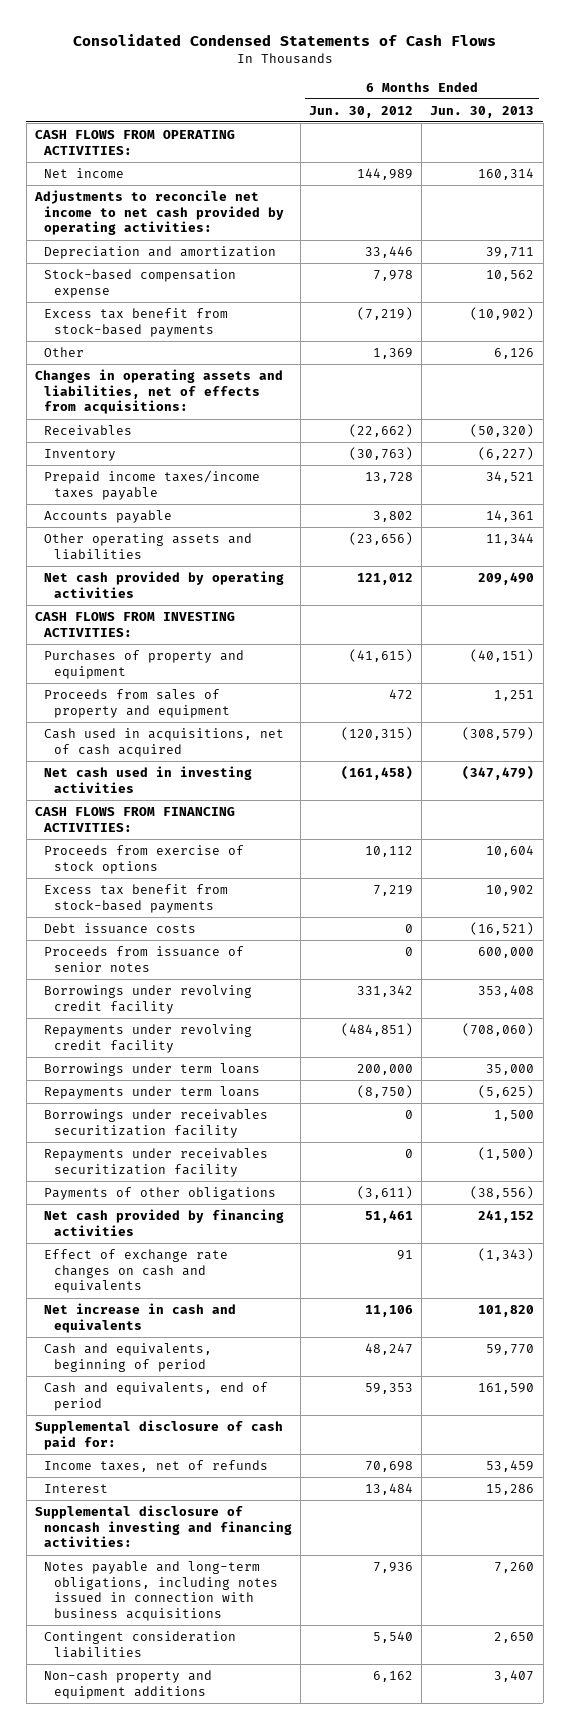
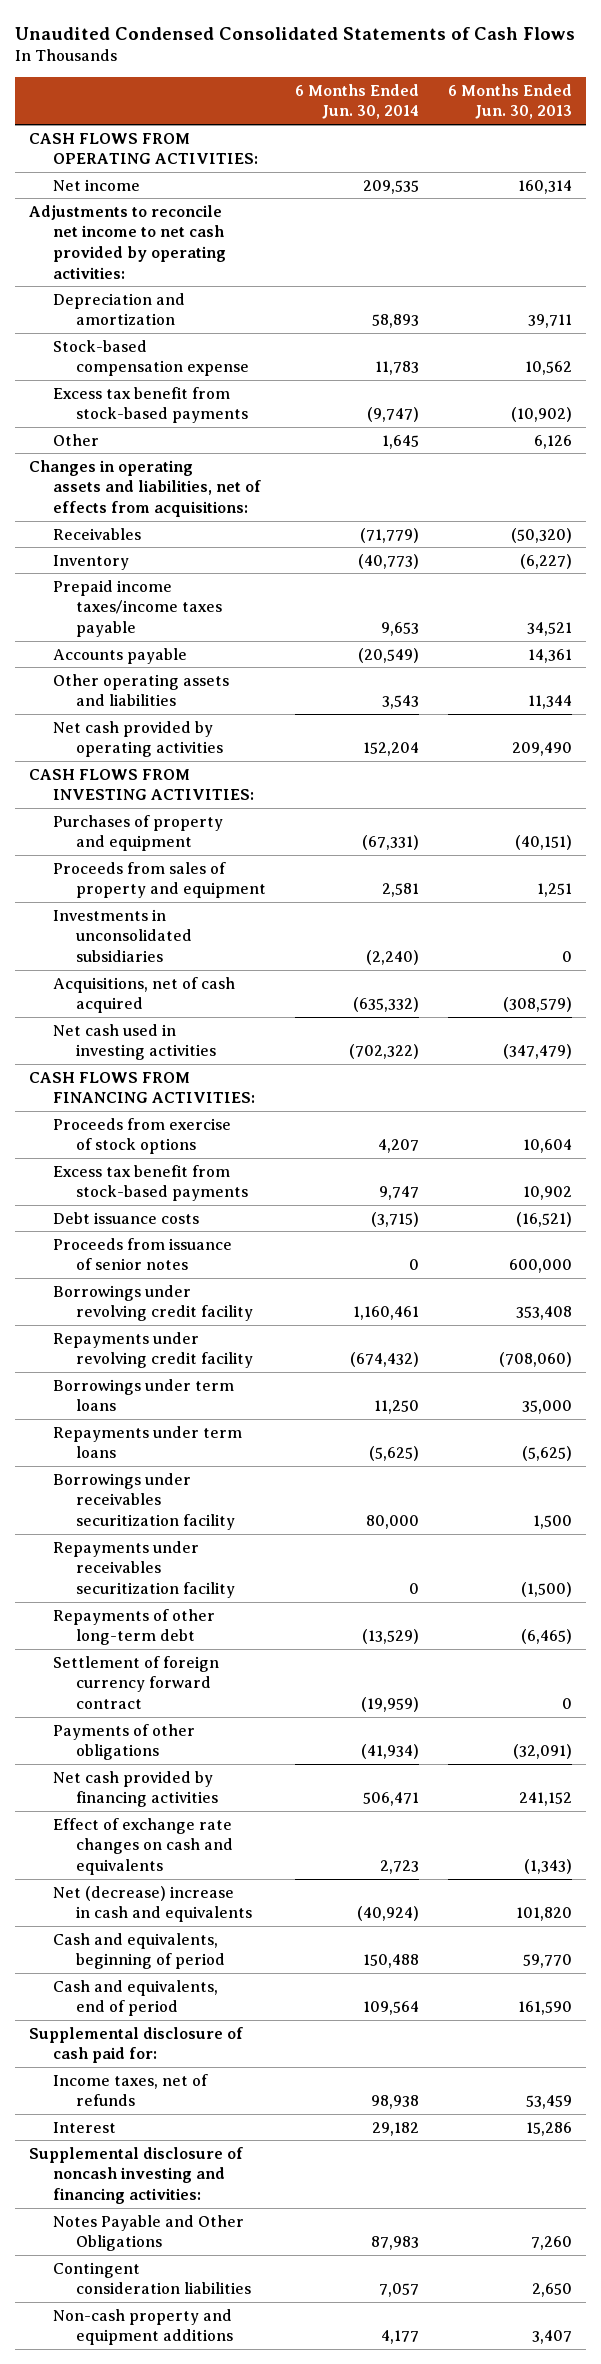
- Consolidated Condensed Statements of Cash Flows
+ Unaudited Condensed Consolidated Statements of Cash Flows
- | 6 Months Ended Jun. 30, 2012 | 6 Months Ended Jun. 30, 2013
+ | 6 Months Ended Jun. 30, 2014 | 6 Months Ended Jun. 30, 2013
- Cash used in acquisitions, net of cash acquired | (120,315) | (308,579)
+ Investments in unconsolidated subsidiaries | (2,240) | 0
+ Acquisitions, net of cash acquired | (635,332) | (308,579)
- Payments of other obligations | (3,611) | (38,556)
+ Repayments of other long-term debt | (13,529) | (6,465)
+ Settlement of foreign currency forward contract | (19,959) | 0
+ Payments of other obligations | (41,934) | (32,091)
- Net increase in cash and equivalents | 11,106 | 101,820
+ Net (decrease) increase in cash and equivalents | (40,924) | 101,820
- Notes payable and long-term obligations, including notes issued in connection with business acquisitions | 7,936 | 7,260
+ Notes Payable and Other Obligations | 87,983 | 7,260

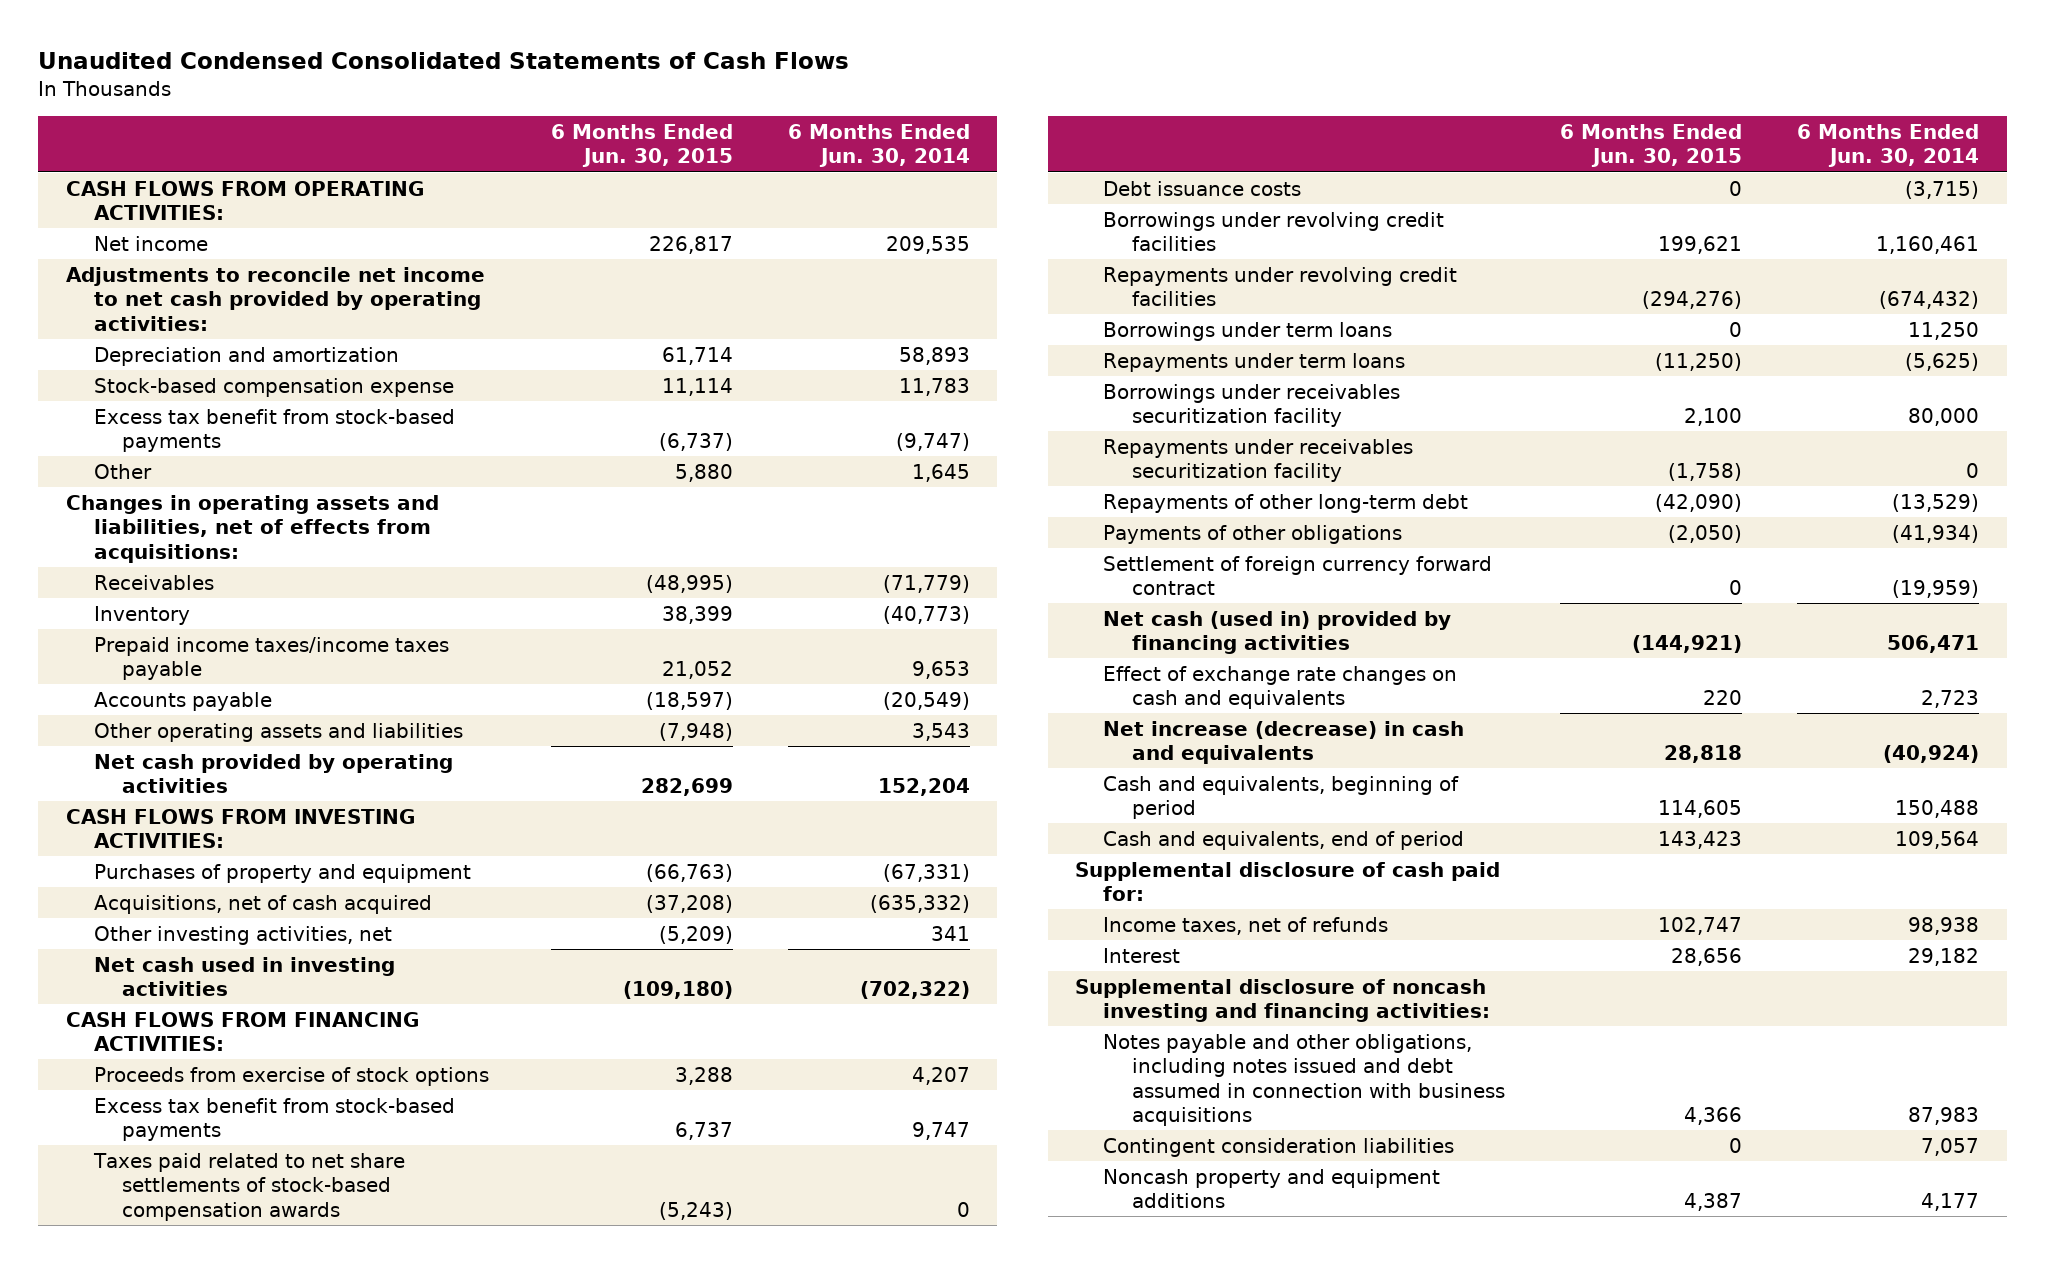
- | 6 Months Ended Jun. 30, 2014 | 6 Months Ended Jun. 30, 2013
+ | 6 Months Ended Jun. 30, 2015 | 6 Months Ended Jun. 30, 2014
- Proceeds from sales of property and equipment | 2,581 | 1,251
- Investments in unconsolidated subsidiaries | (2,240) | 0
+ Other investing activities, net | (5,209) | 341
+ Taxes paid related to net share settlements of stock-based compensation awards | (5,243) | 0
- Proceeds from issuance of senior notes | 0 | 600,000
- Borrowings under revolving credit facility | 1,160,461 | 353,408
- Repayments under revolving credit facility | (674,432) | (708,060)
+ Borrowings under revolving credit facilities | 199,621 | 1,160,461
+ Repayments under revolving credit facilities | (294,276) | (674,432)
- Net cash provided by financing activities | 506,471 | 241,152
moved down: Settlement of foreign currency forward contract | 0 | (19,959)
+ Net cash (used in) provided by financing activities | (144,921) | 506,471
- Net (decrease) increase in cash and equivalents | (40,924) | 101,820
+ Net increase (decrease) in cash and equivalents | 28,818 | (40,924)
- Notes Payable and Other Obligations | 87,983 | 7,260
+ Notes payable and other obligations, including notes issued and debt assumed in connection with business acquisitions | 4,366 | 87,983
- Non-cash property and equipment additions | 4,177 | 3,407
+ Noncash property and equipment additions | 4,387 | 4,177

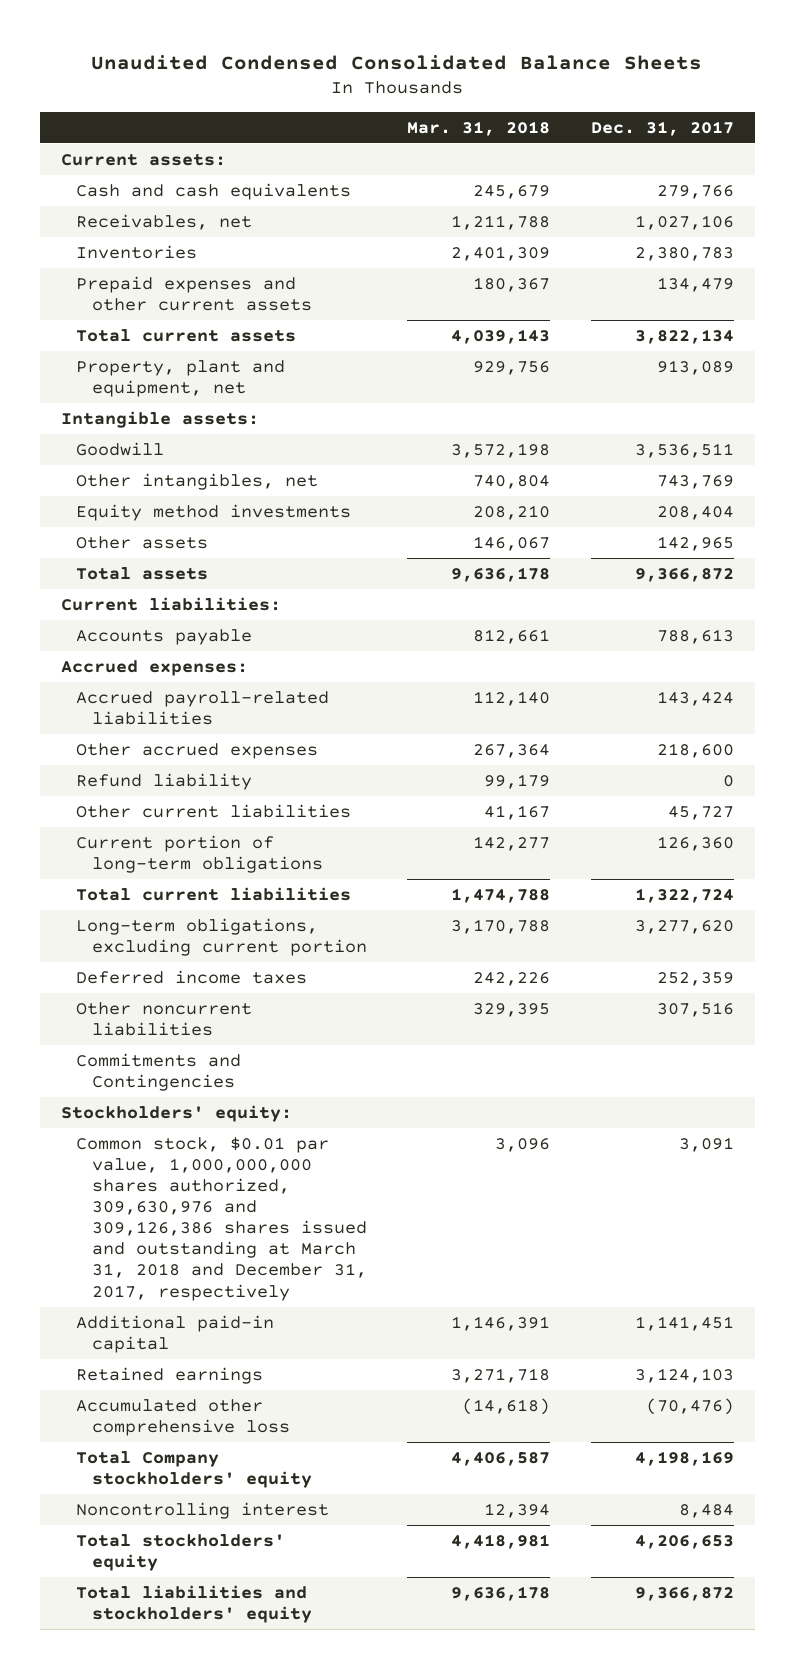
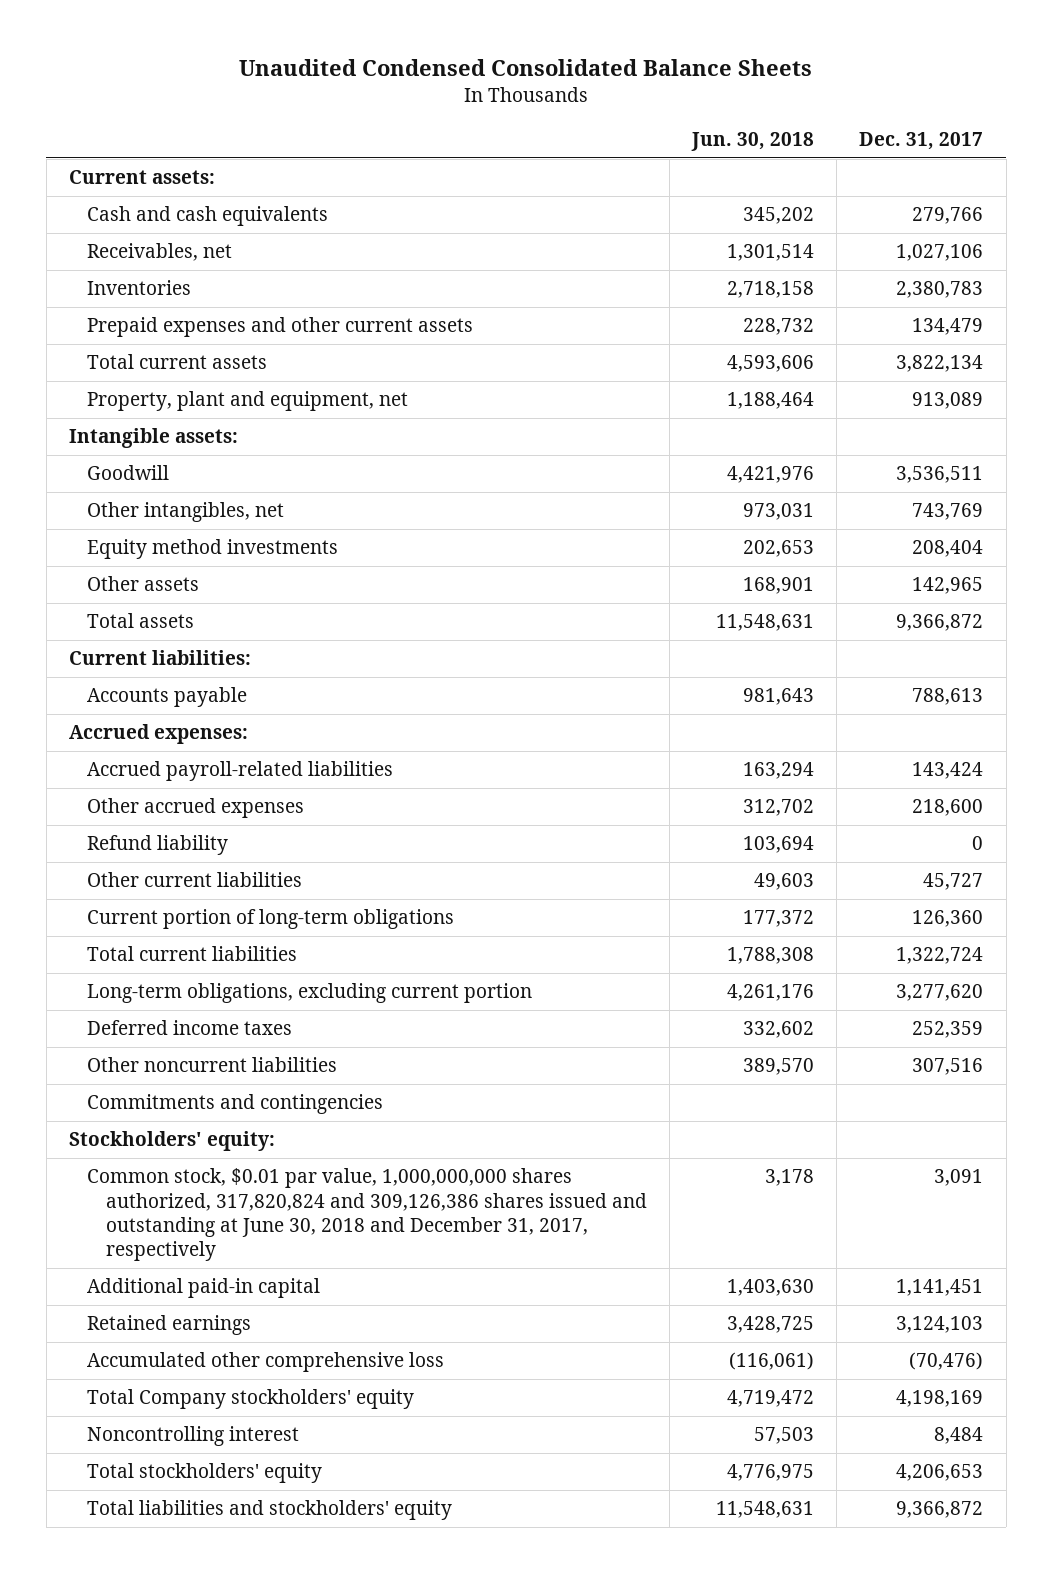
- | Mar. 31, 2018 | Dec. 31, 2017
+ | Jun. 30, 2018 | Dec. 31, 2017
- Commitments and Contingencies
+ Commitments and contingencies
- Common stock, $0.01 par value, 1,000,000,000 shares authorized, 309,630,976 and 309,126,386 shares issued and outstanding at March 31, 2018 and December 31, 2017, respectively | 3,096 | 3,091
+ Common stock, $0.01 par value, 1,000,000,000 shares authorized, 317,820,824 and 309,126,386 shares issued and outstanding at June 30, 2018 and December 31, 2017, respectively | 3,178 | 3,091

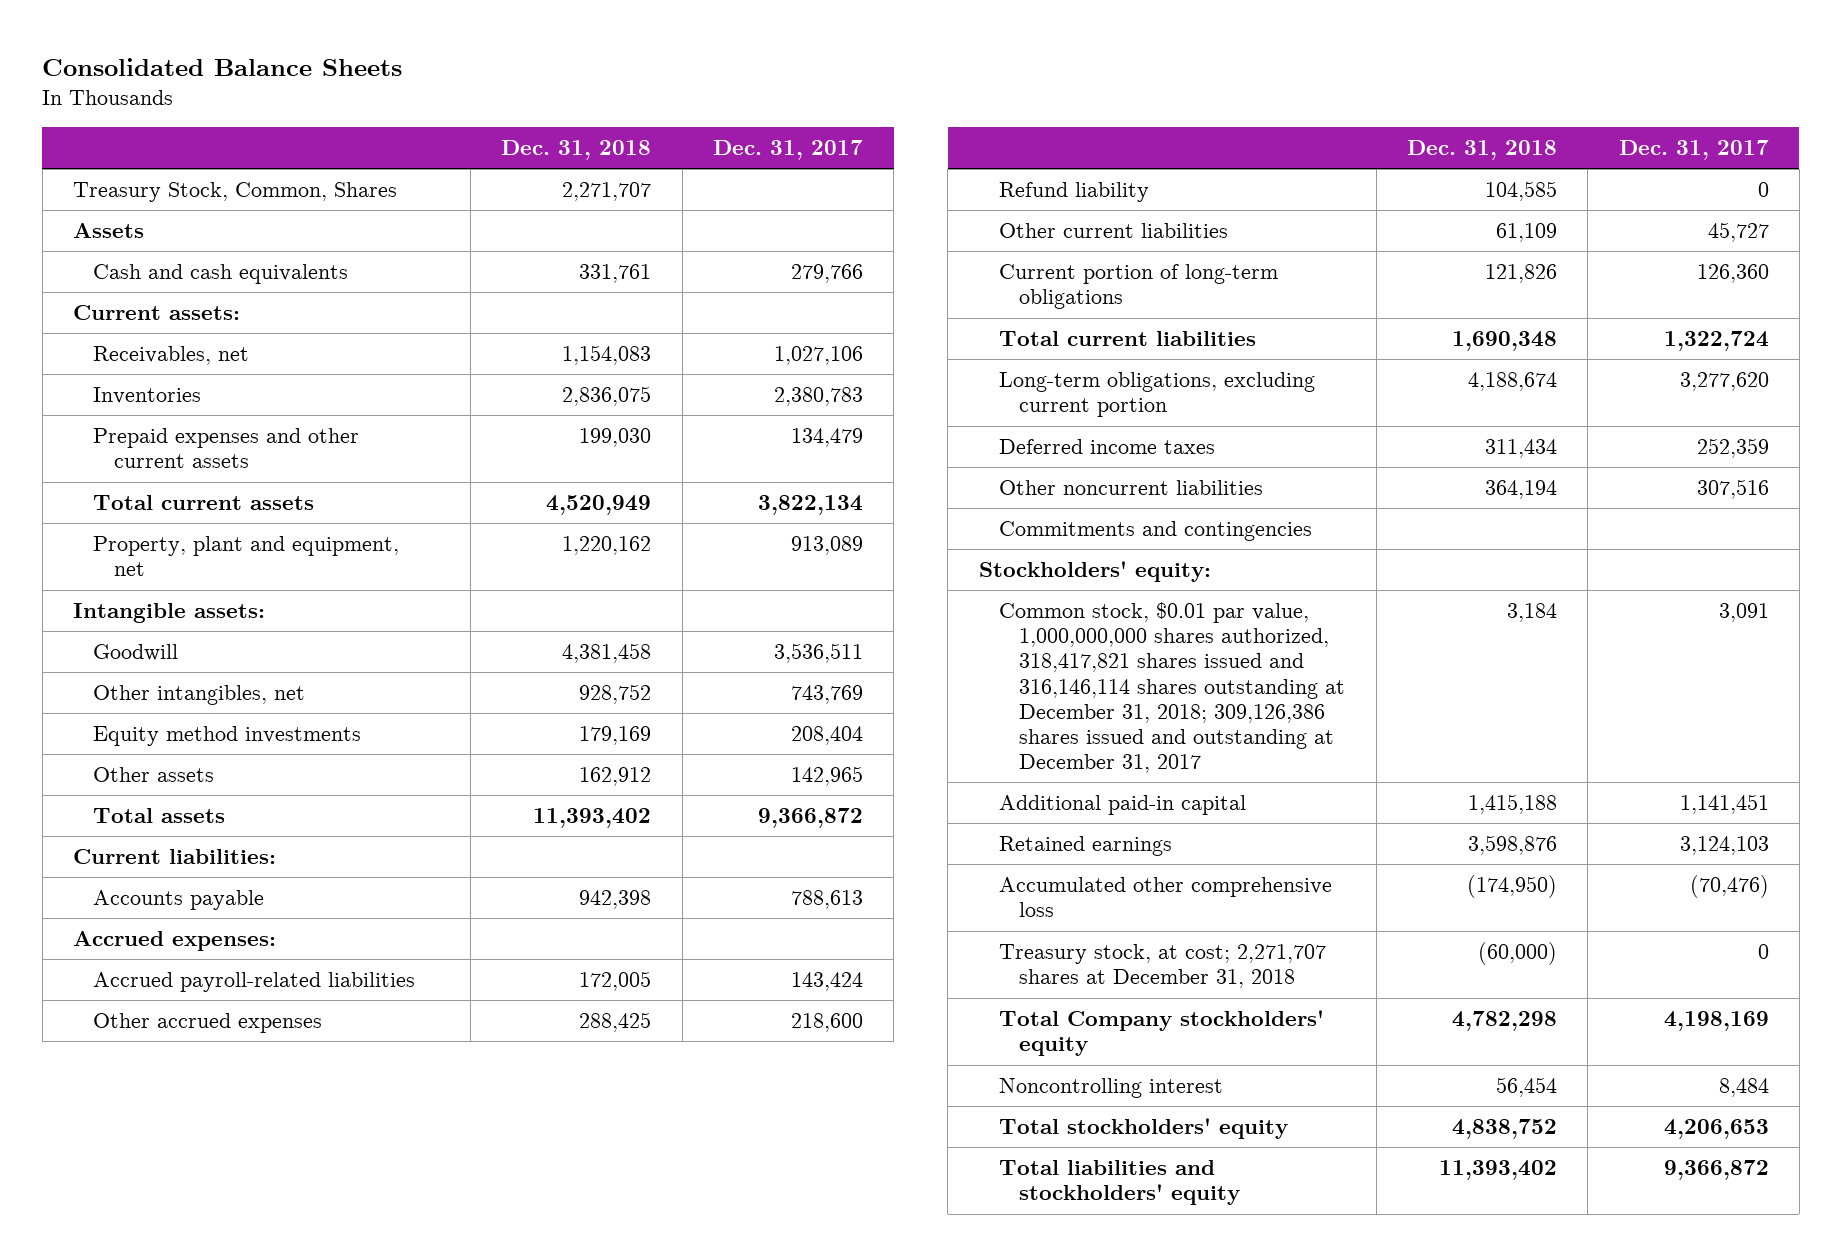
- Unaudited Condensed Consolidated Balance Sheets
+ Consolidated Balance Sheets
- | Jun. 30, 2018 | Dec. 31, 2017
+ | Dec. 31, 2018 | Dec. 31, 2017
+ Treasury Stock, Common, Shares | 2,271,707 |
+ Assets
moved down: Current assets:
- Common stock, $0.01 par value, 1,000,000,000 shares authorized, 317,820,824 and 309,126,386 shares issued and outstanding at June 30, 2018 and December 31, 2017, respectively | 3,178 | 3,091
+ Common stock, $0.01 par value, 1,000,000,000 shares authorized, 318,417,821 shares issued and 316,146,114 shares outstanding at December 31, 2018; 309,126,386 shares issued and outstanding at December 31, 2017 | 3,184 | 3,091
+ Treasury stock, at cost; 2,271,707 shares at December 31, 2018 | (60,000) | 0

